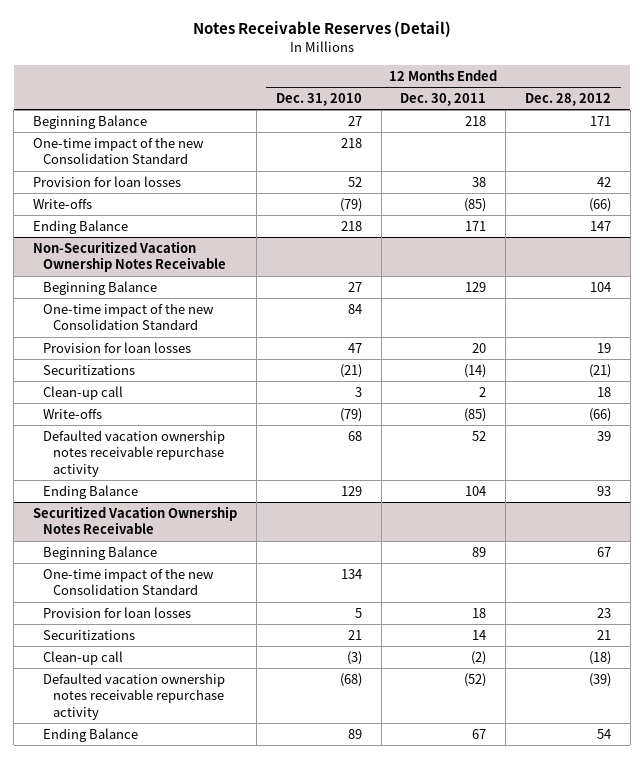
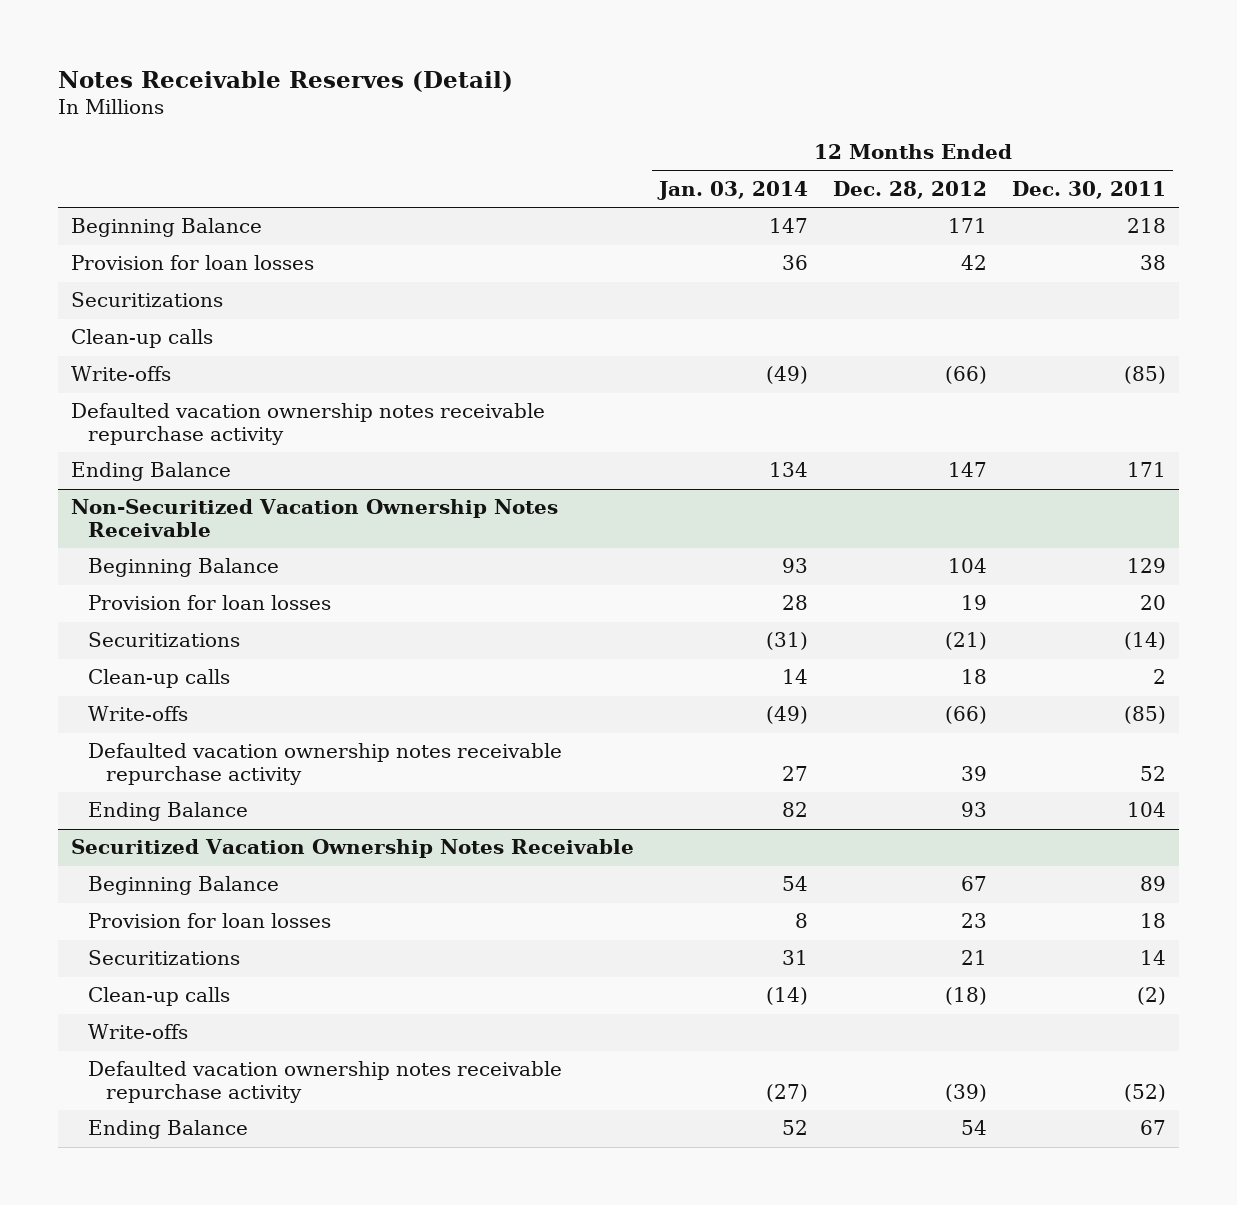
- | 12 Months Ended Dec. 31, 2010 | 12 Months Ended Dec. 30, 2011 | 12 Months Ended Dec. 28, 2012
+ | 12 Months Ended Jan. 03, 2014 | 12 Months Ended Dec. 28, 2012 | 12 Months Ended Dec. 30, 2011
- One-time impact of the new Consolidation Standard | 218 | |
+ Securitizations
+ Clean-up calls
+ Defaulted vacation ownership notes receivable repurchase activity
@ Non-Securitized Vacation Ownership Notes Receivable
- One-time impact of the new Consolidation Standard | 84 | |
- Clean-up call | 3 | 2 | 18
+ Clean-up calls | 14 | 18 | 2
@ Securitized Vacation Ownership Notes Receivable
- One-time impact of the new Consolidation Standard | 134 | |
- Clean-up call | (3) | (2) | (18)
+ Clean-up calls | (14) | (18) | (2)
+ Write-offs

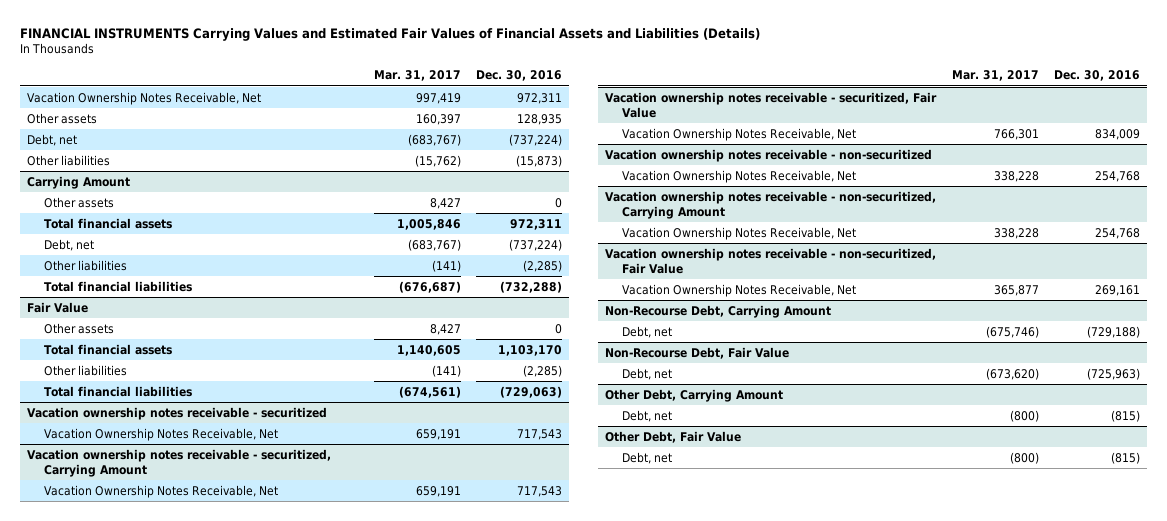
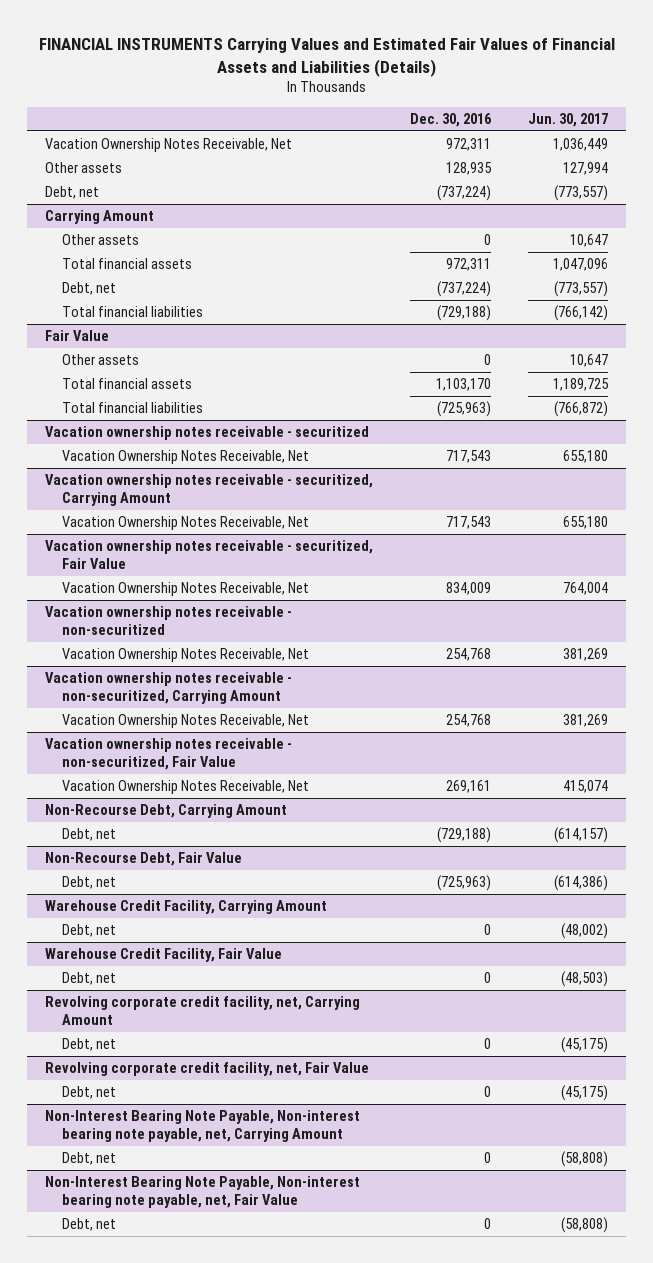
- | Mar. 31, 2017 | Dec. 30, 2016
+ | Dec. 30, 2016 | Jun. 30, 2017
- Other liabilities | (15,762) | (15,873)
@ Carrying Amount
- Other liabilities | (141) | (2,285)
- Total financial liabilities | (676,687) | (732,288)
+ Total financial liabilities | (729,188) | (766,142)
@ Fair Value
- Other liabilities | (141) | (2,285)
- Total financial liabilities | (674,561) | (729,063)
+ Total financial liabilities | (725,963) | (766,872)
- Other Debt, Carrying Amount
- Debt, net | (800) | (815)
- Other Debt, Fair Value
- Debt, net | (800) | (815)
+ Warehouse Credit Facility, Carrying Amount
+ Debt, net | 0 | (48,002)
+ Warehouse Credit Facility, Fair Value
+ Debt, net | 0 | (48,503)
+ Revolving corporate credit facility, net, Carrying Amount
+ Debt, net | 0 | (45,175)
+ Revolving corporate credit facility, net, Fair Value
+ Debt, net | 0 | (45,175)
+ Non-Interest Bearing Note Payable, Non-interest bearing note payable, net, Carrying Amount
+ Debt, net | 0 | (58,808)
+ Non-Interest Bearing Note Payable, Non-interest bearing note payable, net, Fair Value
+ Debt, net | 0 | (58,808)

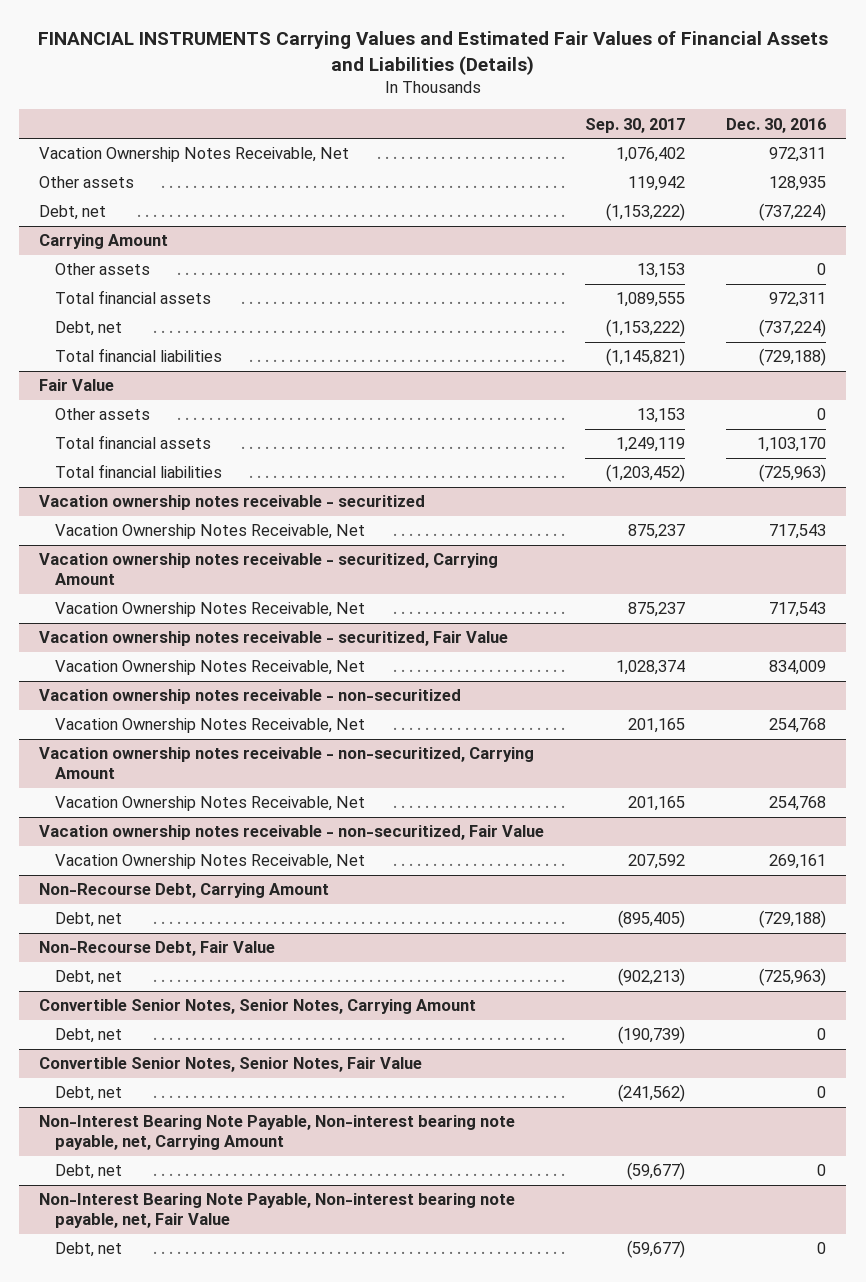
- | Dec. 30, 2016 | Jun. 30, 2017
+ | Sep. 30, 2017 | Dec. 30, 2016
- Warehouse Credit Facility, Carrying Amount
- Debt, net | 0 | (48,002)
- Warehouse Credit Facility, Fair Value
- Debt, net | 0 | (48,503)
- Revolving corporate credit facility, net, Carrying Amount
+ Convertible Senior Notes, Senior Notes, Carrying Amount
- Revolving corporate credit facility, net, Fair Value
+ Convertible Senior Notes, Senior Notes, Fair Value

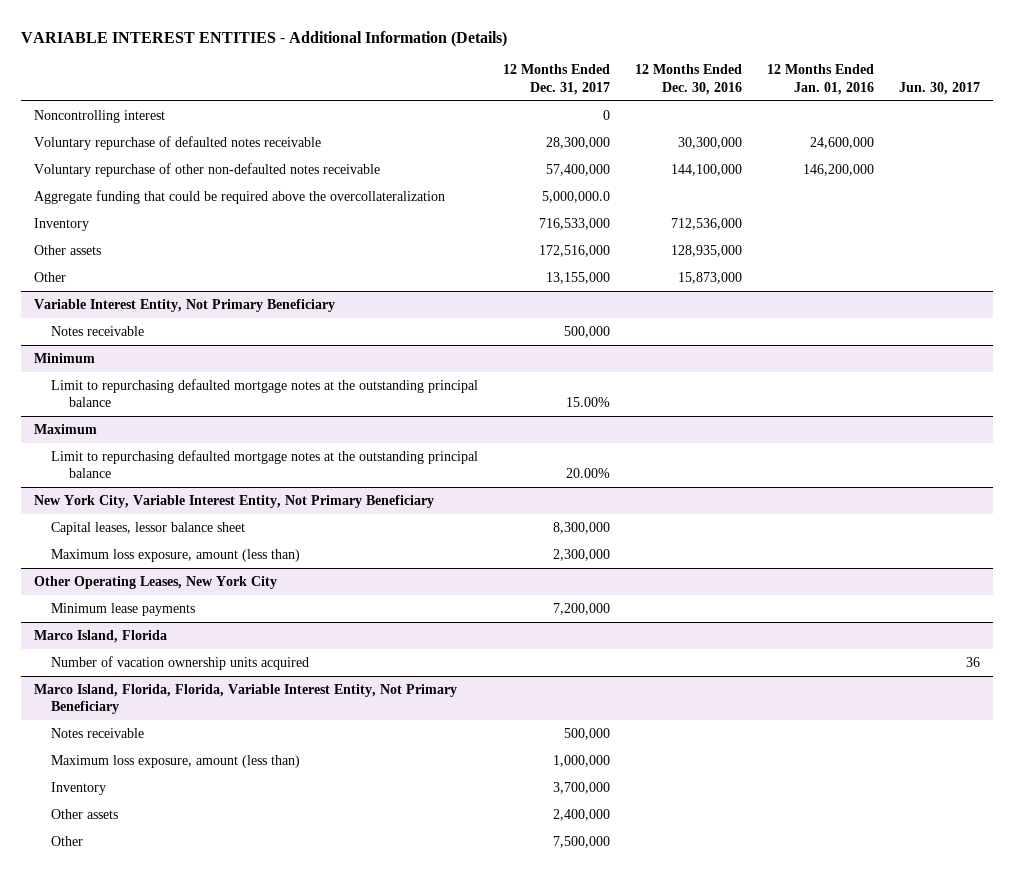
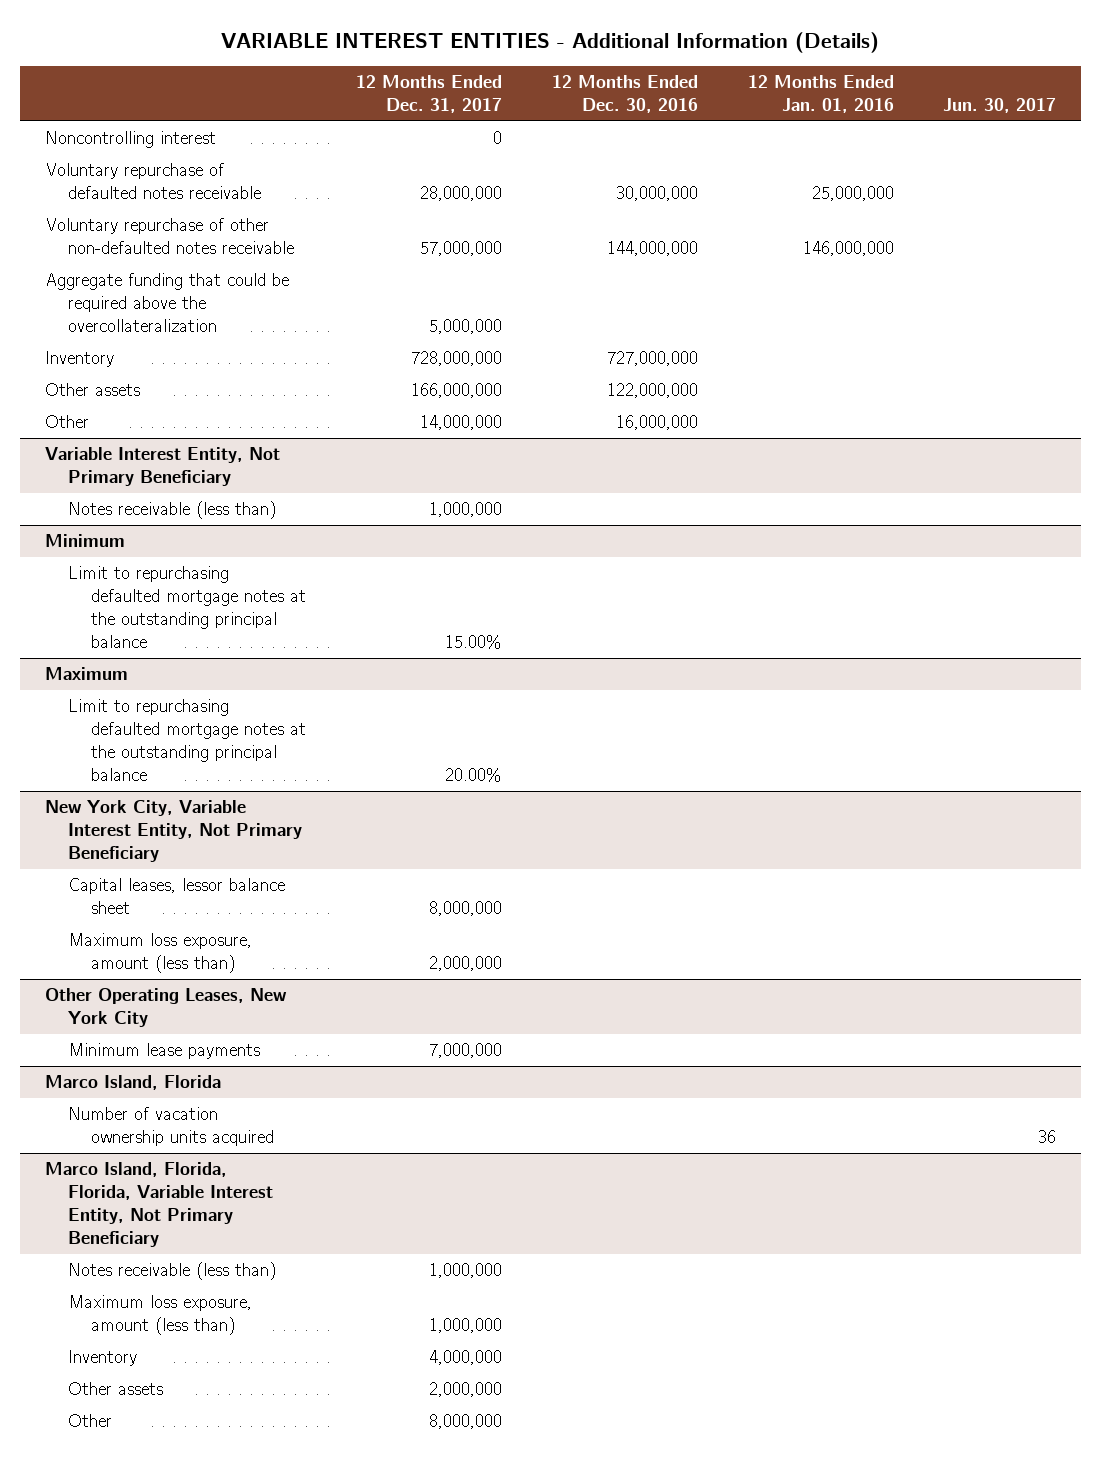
- Voluntary repurchase of defaulted notes receivable | 28,300,000 | 30,300,000 | 24,600,000 |
- Voluntary repurchase of other non-defaulted notes receivable | 57,400,000 | 144,100,000 | 146,200,000 |
- Aggregate funding that could be required above the overcollateralization | 5,000,000.0 | | |
- Inventory | 716,533,000 | 712,536,000 | |
- Other assets | 172,516,000 | 128,935,000 | |
- Other | 13,155,000 | 15,873,000 | |
+ Voluntary repurchase of defaulted notes receivable | 28,000,000 | 30,000,000 | 25,000,000 |
+ Voluntary repurchase of other non-defaulted notes receivable | 57,000,000 | 144,000,000 | 146,000,000 |
+ Aggregate funding that could be required above the overcollateralization | 5,000,000 | | |
+ Inventory | 728,000,000 | 727,000,000 | |
+ Other assets | 166,000,000 | 122,000,000 | |
+ Other | 14,000,000 | 16,000,000 | |
@ Variable Interest Entity, Not Primary Beneficiary
- Notes receivable | 500,000 | | |
+ Notes receivable (less than) | 1,000,000 | | |
@ New York City, Variable Interest Entity, Not Primary Beneficiary
- Capital leases, lessor balance sheet | 8,300,000 | | |
- Maximum loss exposure, amount (less than) | 2,300,000 | | |
+ Capital leases, lessor balance sheet | 8,000,000 | | |
+ Maximum loss exposure, amount (less than) | 2,000,000 | | |
@ Other Operating Leases, New York City
- Minimum lease payments | 7,200,000 | | |
+ Minimum lease payments | 7,000,000 | | |
@ Marco Island, Florida, Florida, Variable Interest Entity, Not Primary Beneficiary
- Notes receivable | 500,000 | | |
+ Notes receivable (less than) | 1,000,000 | | |
- Inventory | 3,700,000 | | |
- Other assets | 2,400,000 | | |
- Other | 7,500,000 | | |
+ Inventory | 4,000,000 | | |
+ Other assets | 2,000,000 | | |
+ Other | 8,000,000 | | |

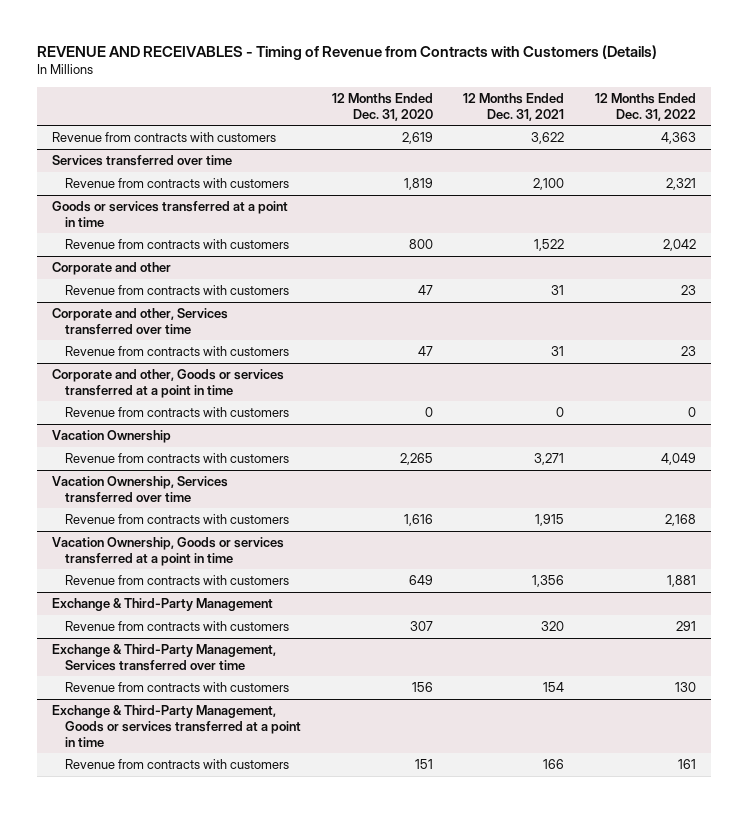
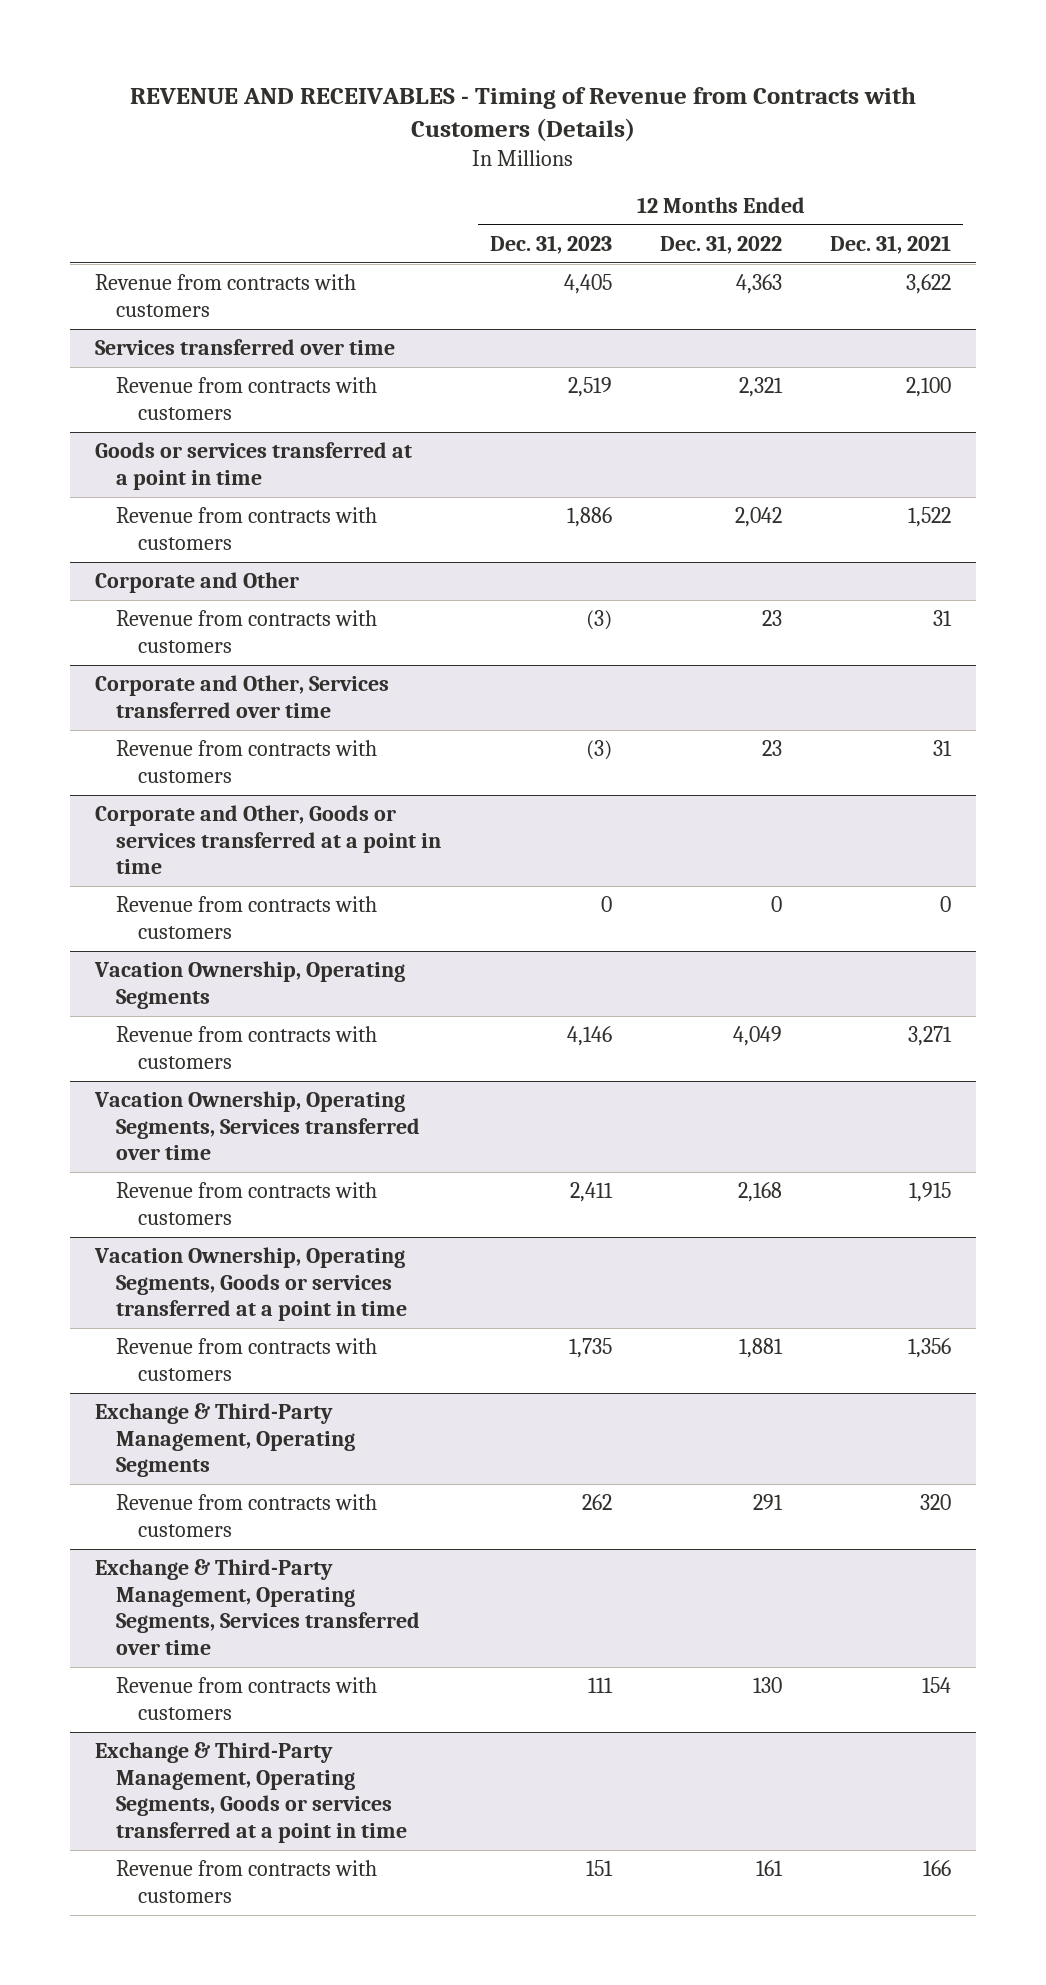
- | 12 Months Ended Dec. 31, 2020 | 12 Months Ended Dec. 31, 2021 | 12 Months Ended Dec. 31, 2022
+ | 12 Months Ended Dec. 31, 2023 | 12 Months Ended Dec. 31, 2022 | 12 Months Ended Dec. 31, 2021
- Corporate and other
+ Corporate and Other
- Corporate and other, Services transferred over time
+ Corporate and Other, Services transferred over time
- Corporate and other, Goods or services transferred at a point in time
+ Corporate and Other, Goods or services transferred at a point in time
- Vacation Ownership
+ Vacation Ownership, Operating Segments
- Vacation Ownership, Services transferred over time
+ Vacation Ownership, Operating Segments, Services transferred over time
- Vacation Ownership, Goods or services transferred at a point in time
+ Vacation Ownership, Operating Segments, Goods or services transferred at a point in time
- Exchange & Third-Party Management
+ Exchange & Third-Party Management, Operating Segments
- Exchange & Third-Party Management, Services transferred over time
+ Exchange & Third-Party Management, Operating Segments, Services transferred over time
- Exchange & Third-Party Management, Goods or services transferred at a point in time
+ Exchange & Third-Party Management, Operating Segments, Goods or services transferred at a point in time

